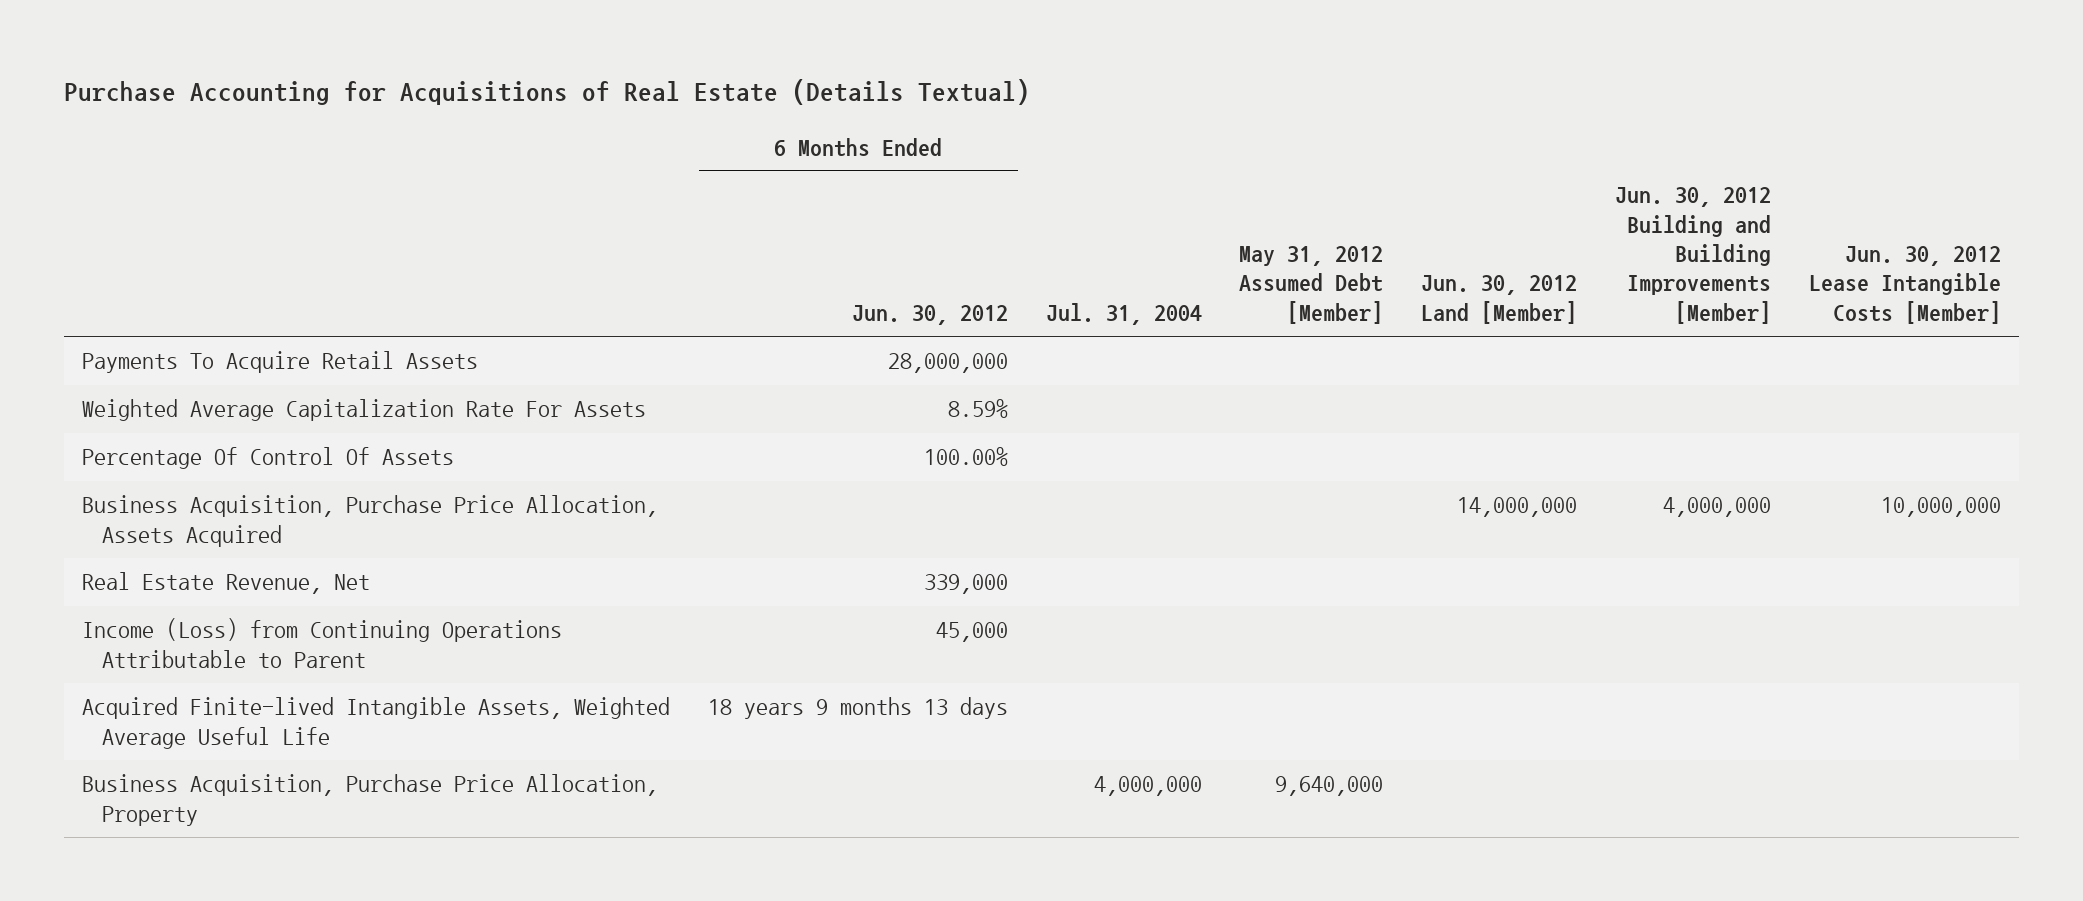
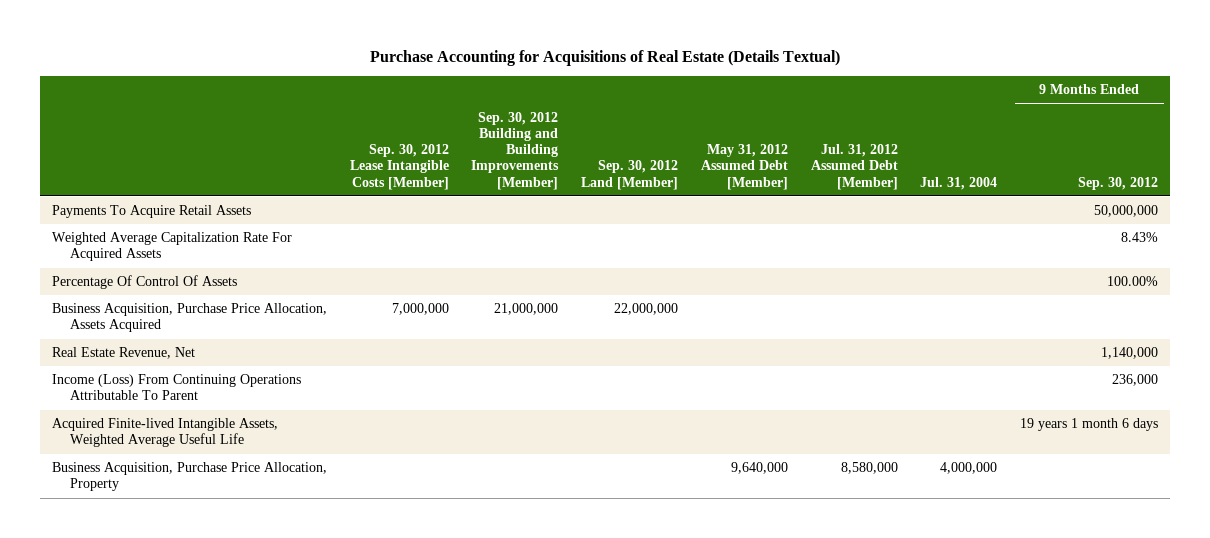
- | 6 Months Ended Jun. 30, 2012 | Jul. 31, 2004 | May 31, 2012 Assumed Debt [Member] | Jun. 30, 2012 Land [Member] | Jun. 30, 2012 Building and Building Improvements [Member] | Jun. 30, 2012 Lease Intangible Costs [Member]
+ | Sep. 30, 2012 Lease Intangible Costs [Member] | Sep. 30, 2012 Building and Building Improvements [Member] | Sep. 30, 2012 Land [Member] | May 31, 2012 Assumed Debt [Member] | Jul. 31, 2012 Assumed Debt [Member] | Jul. 31, 2004 | 9 Months Ended Sep. 30, 2012
- Weighted Average Capitalization Rate For Assets | 8.59% | | | | |
+ Weighted Average Capitalization Rate For Acquired Assets | | | | | | | 8.43%
- Income (Loss) from Continuing Operations Attributable to Parent | 45,000 | | | | |
+ Income (Loss) From Continuing Operations Attributable To Parent | | | | | | | 236,000

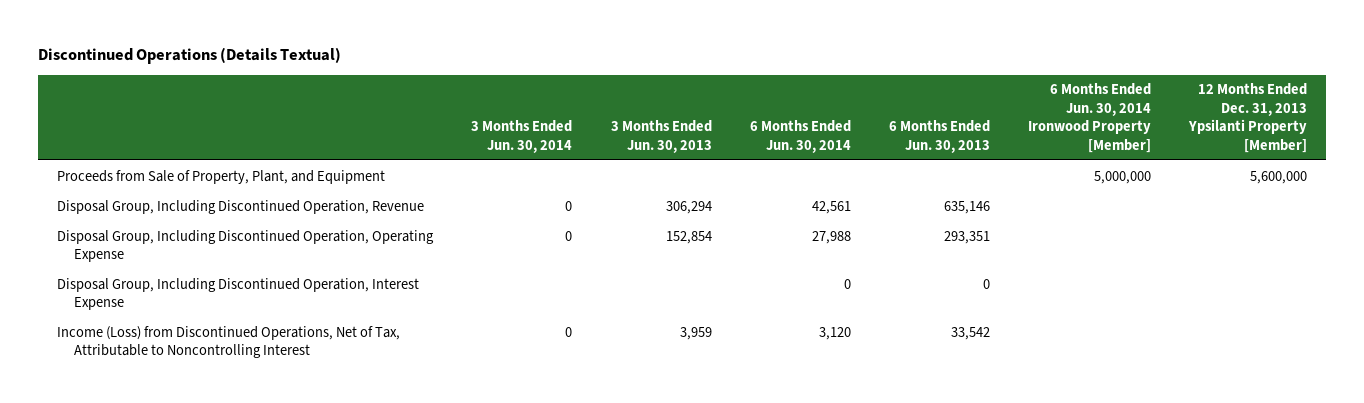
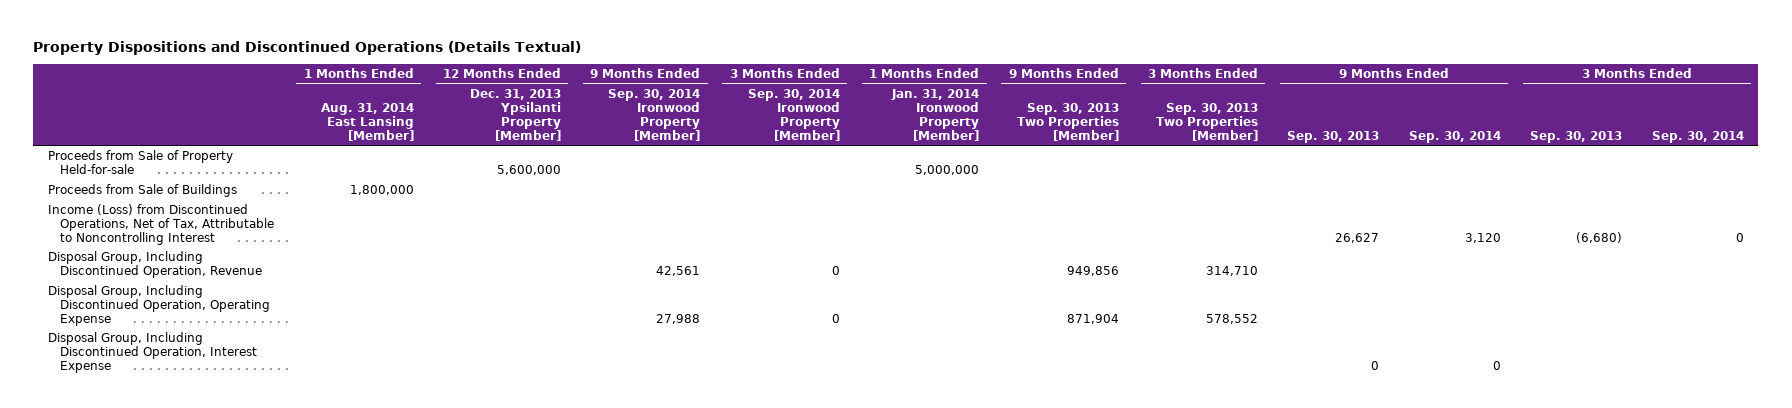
- Discontinued Operations (Details Textual)
+ Property Dispositions and Discontinued Operations (Details Textual)
- | 3 Months Ended Jun. 30, 2014 | 3 Months Ended Jun. 30, 2013 | 6 Months Ended Jun. 30, 2014 | 6 Months Ended Jun. 30, 2013 | 6 Months Ended Jun. 30, 2014 Ironwood Property [Member] | 12 Months Ended Dec. 31, 2013 Ypsilanti Property [Member]
+ | 1 Months Ended Aug. 31, 2014 East Lansing [Member] | 12 Months Ended Dec. 31, 2013 Ypsilanti Property [Member] | 9 Months Ended Sep. 30, 2014 Ironwood Property [Member] | 3 Months Ended Sep. 30, 2014 Ironwood Property [Member] | 1 Months Ended Jan. 31, 2014 Ironwood Property [Member] | 9 Months Ended Sep. 30, 2013 Two Properties [Member] | 3 Months Ended Sep. 30, 2013 Two Properties [Member] | 9 Months Ended Sep. 30, 2013 | 9 Months Ended Sep. 30, 2014 | 3 Months Ended Sep. 30, 2013 | 3 Months Ended Sep. 30, 2014
- Proceeds from Sale of Property, Plant, and Equipment | | | | | 5,000,000 | 5,600,000
+ Proceeds from Sale of Property Held-for-sale | | 5,600,000 | | | 5,000,000 | | | | | |
+ Proceeds from Sale of Buildings | 1,800,000 | | | | | | | | | |
moved up: Income (Loss) from Discontinued Operations, Net of Tax, Attributable to Noncontrolling Interest | | | | | | | | 26,627 | 3,120 | (6,680) | 0

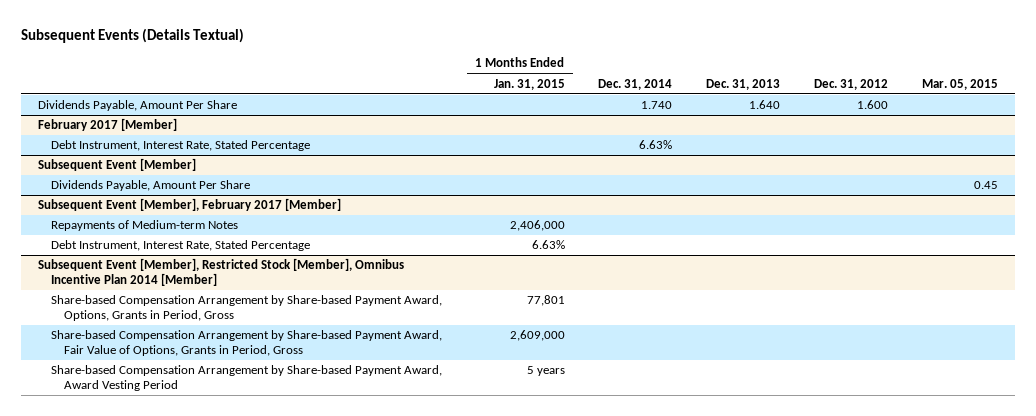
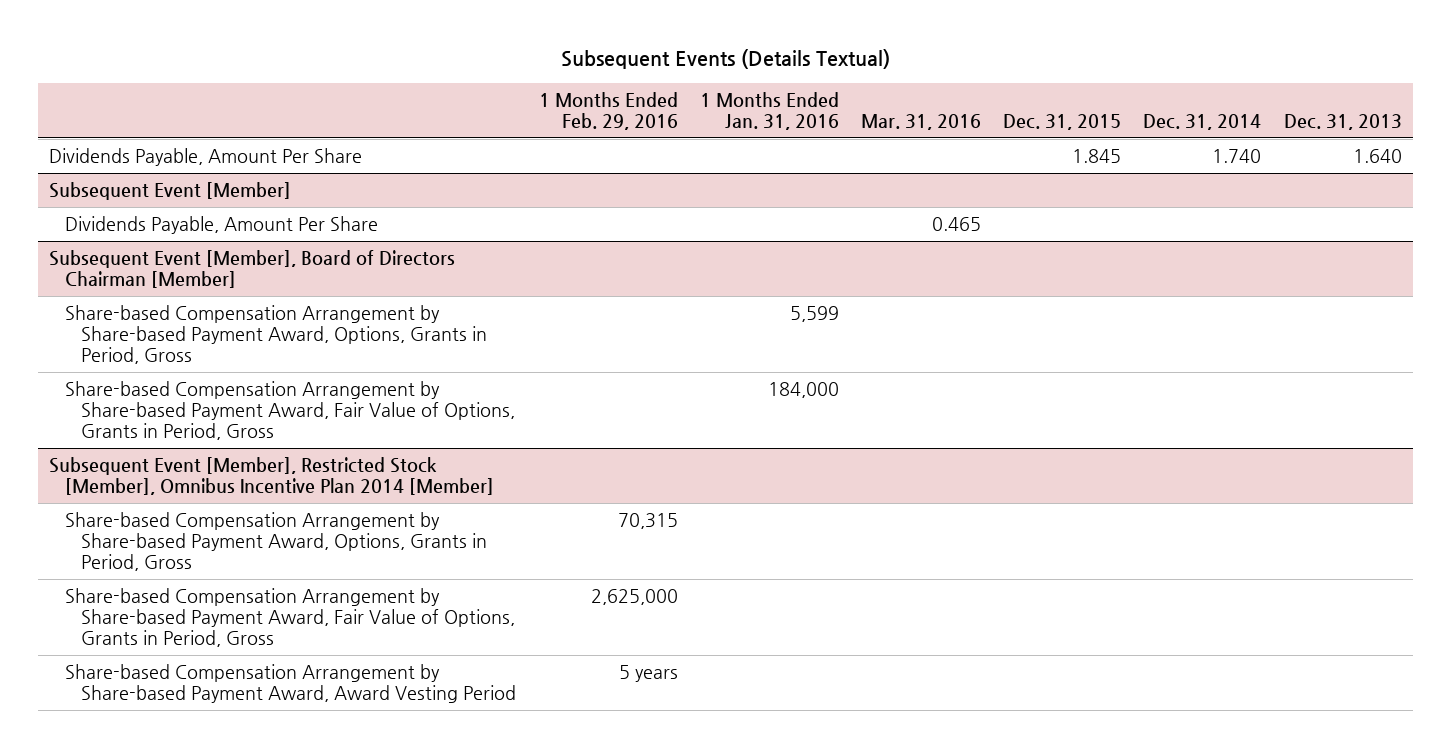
- | 1 Months Ended Jan. 31, 2015 | Dec. 31, 2014 | Dec. 31, 2013 | Dec. 31, 2012 | Mar. 05, 2015
+ | 1 Months Ended Feb. 29, 2016 | 1 Months Ended Jan. 31, 2016 | Mar. 31, 2016 | Dec. 31, 2015 | Dec. 31, 2014 | Dec. 31, 2013
- February 2017 [Member]
- Debt Instrument, Interest Rate, Stated Percentage | | 6.63% | | |
- Subsequent Event [Member], February 2017 [Member]
- Repayments of Medium-term Notes | 2,406,000 | | | |
- Debt Instrument, Interest Rate, Stated Percentage | 6.63% | | | |
+ Subsequent Event [Member], Board of Directors Chairman [Member]
+ Share-based Compensation Arrangement by Share-based Payment Award, Options, Grants in Period, Gross | | 5,599 | | | |
+ Share-based Compensation Arrangement by Share-based Payment Award, Fair Value of Options, Grants in Period, Gross | | 184,000 | | | |

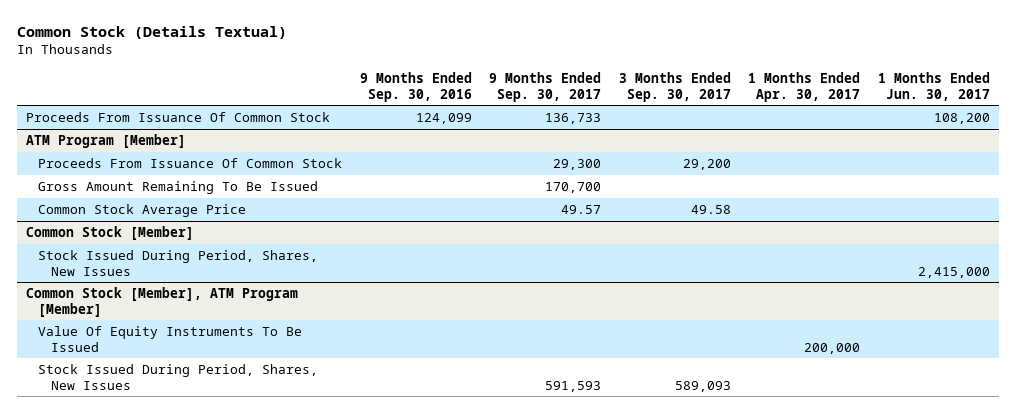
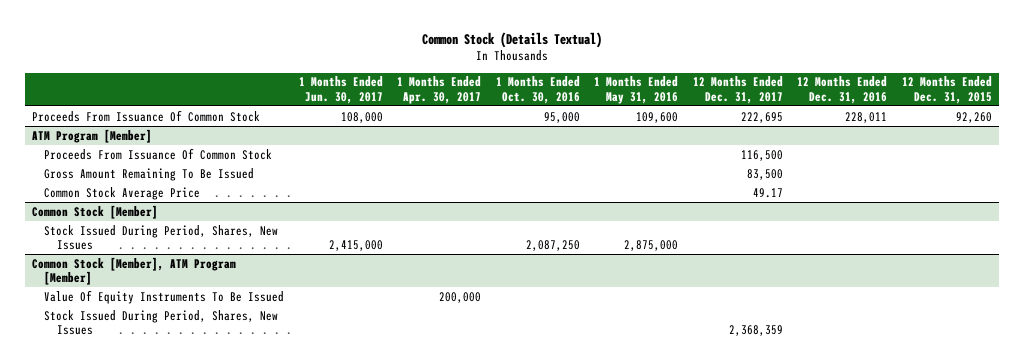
- | 9 Months Ended Sep. 30, 2016 | 9 Months Ended Sep. 30, 2017 | 3 Months Ended Sep. 30, 2017 | 1 Months Ended Apr. 30, 2017 | 1 Months Ended Jun. 30, 2017
+ | 1 Months Ended Jun. 30, 2017 | 1 Months Ended Apr. 30, 2017 | 1 Months Ended Oct. 30, 2016 | 1 Months Ended May 31, 2016 | 12 Months Ended Dec. 31, 2017 | 12 Months Ended Dec. 31, 2016 | 12 Months Ended Dec. 31, 2015
- Proceeds From Issuance Of Common Stock | 124,099 | 136,733 | | | 108,200
+ Proceeds From Issuance Of Common Stock | 108,000 | | 95,000 | 109,600 | 222,695 | 228,011 | 92,260

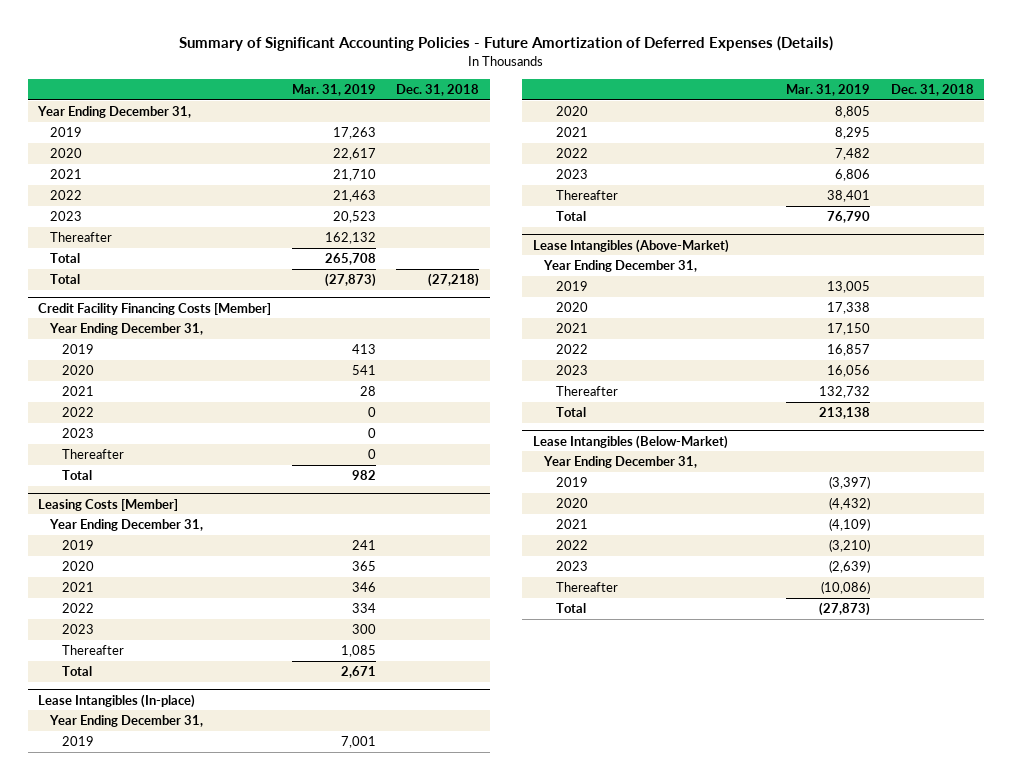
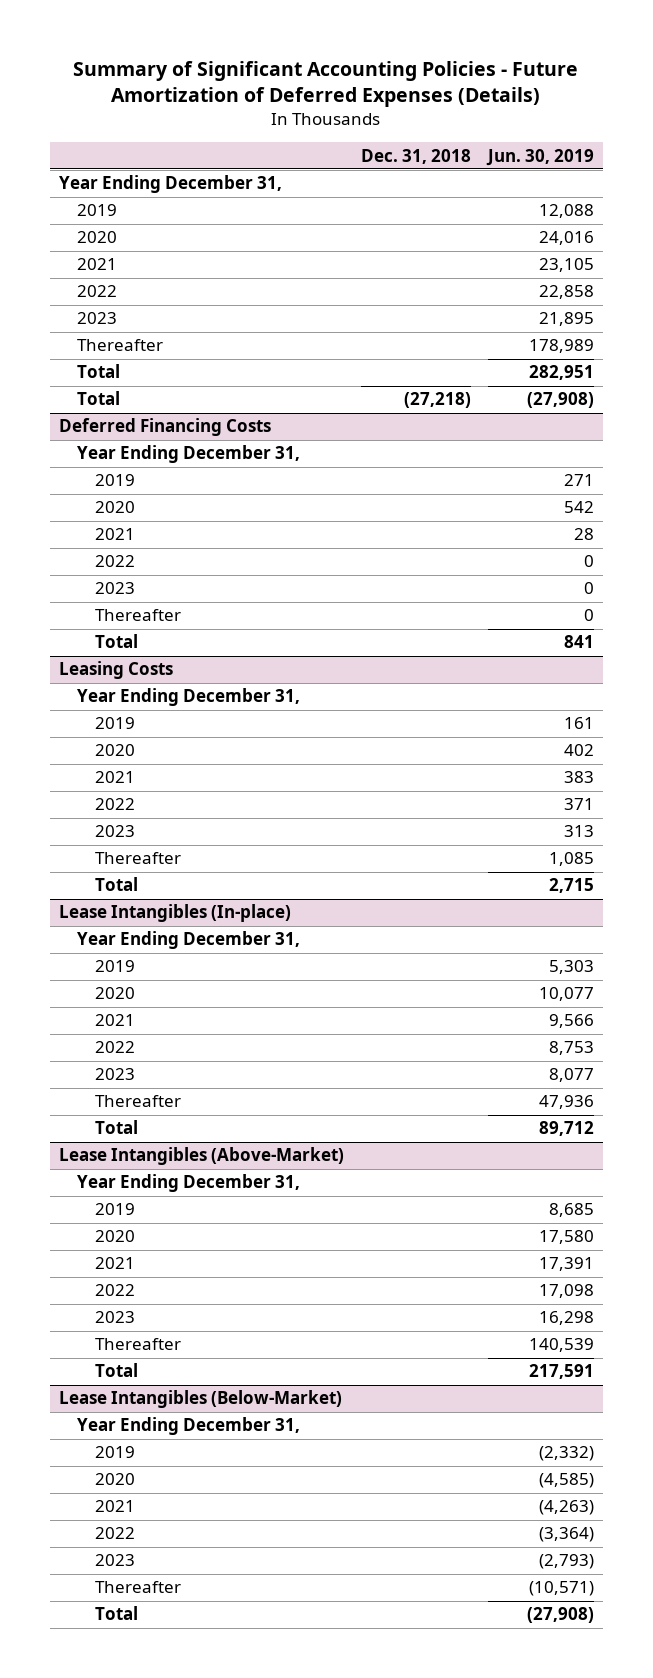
- | Mar. 31, 2019 | Dec. 31, 2018
+ | Dec. 31, 2018 | Jun. 30, 2019
- Credit Facility Financing Costs [Member]
+ Deferred Financing Costs
- Leasing Costs [Member]
+ Leasing Costs

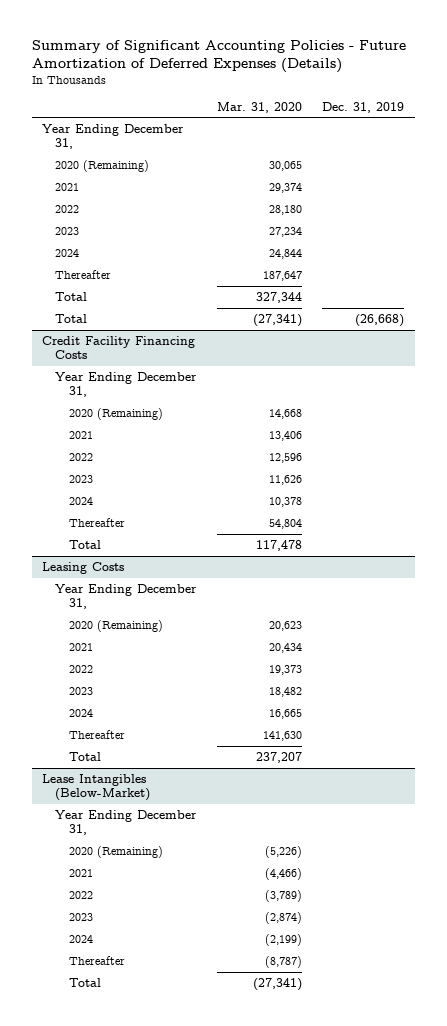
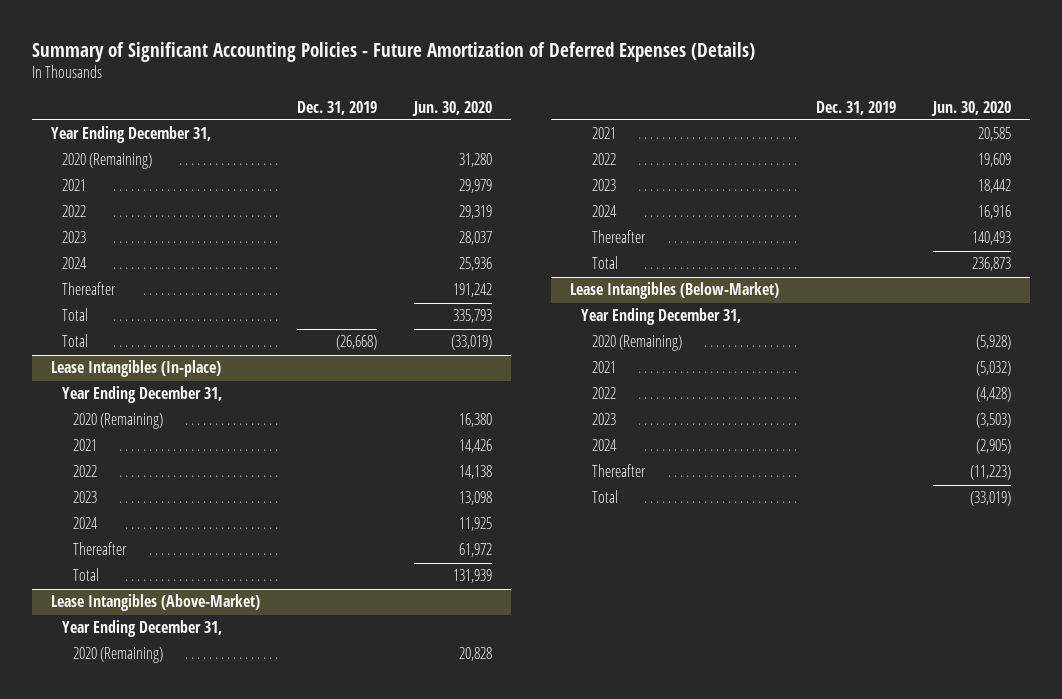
- | Mar. 31, 2020 | Dec. 31, 2019
+ | Dec. 31, 2019 | Jun. 30, 2020
- Credit Facility Financing Costs
+ Lease Intangibles (In-place)
- Leasing Costs
+ Lease Intangibles (Above-Market)

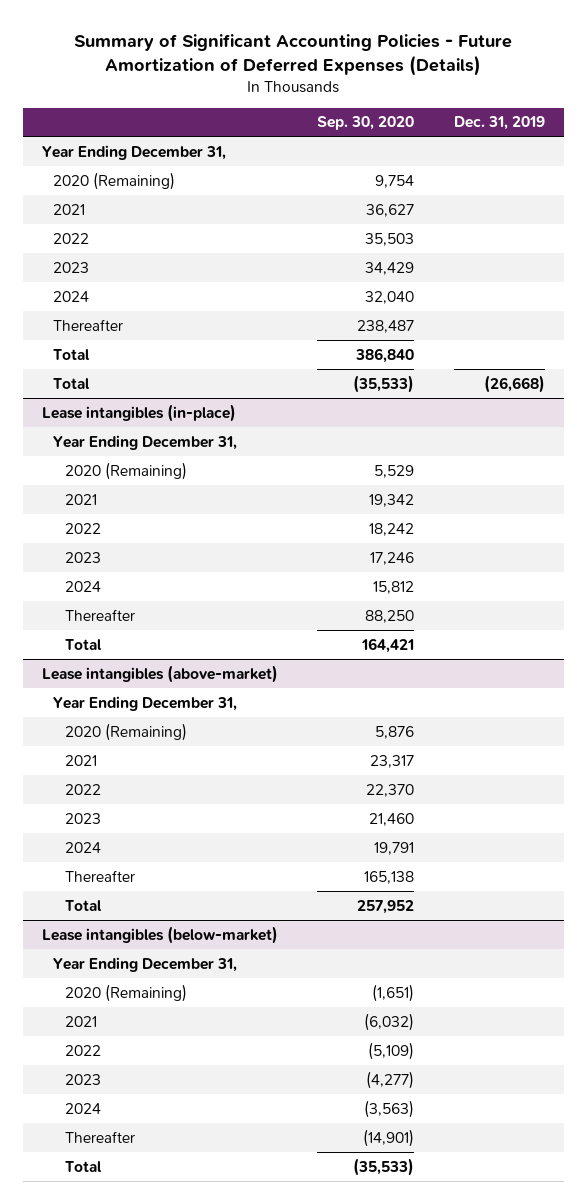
- | Dec. 31, 2019 | Jun. 30, 2020
+ | Sep. 30, 2020 | Dec. 31, 2019
- Lease Intangibles (In-place)
+ Lease intangibles (in-place)
- Lease Intangibles (Above-Market)
+ Lease intangibles (above-market)
- Lease Intangibles (Below-Market)
+ Lease intangibles (below-market)

